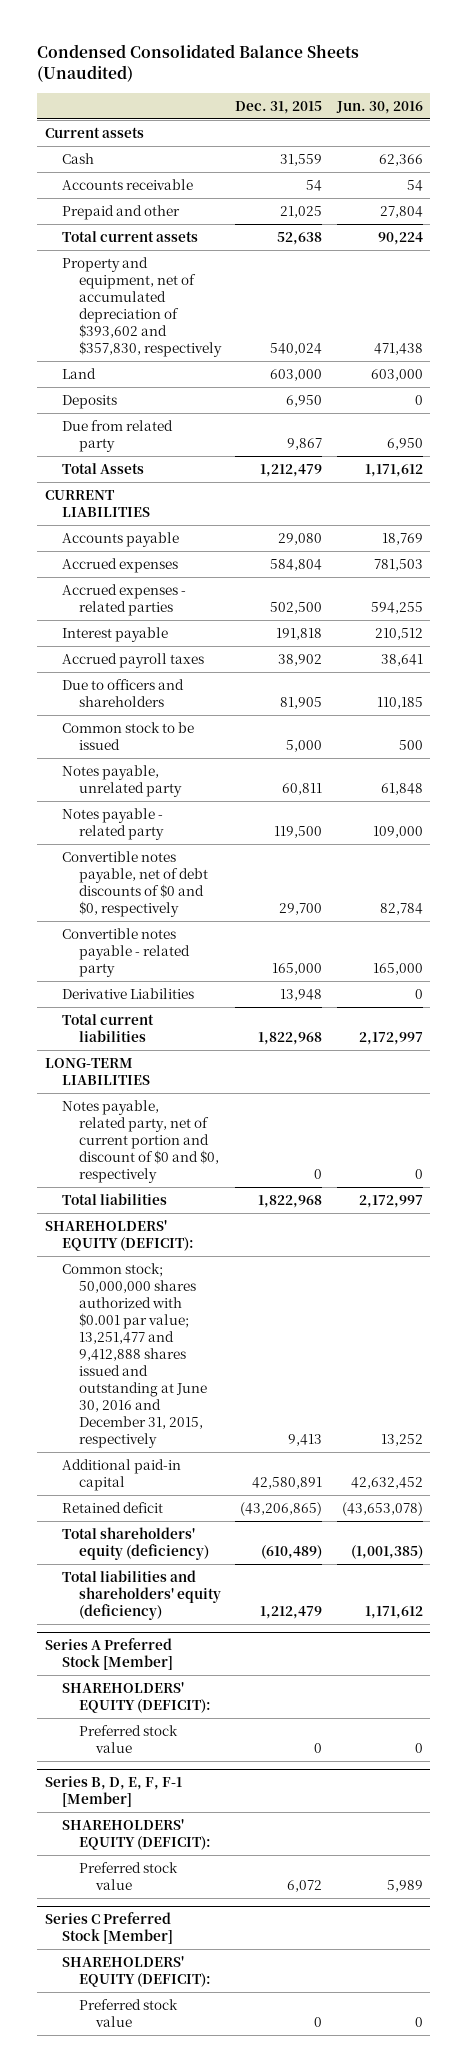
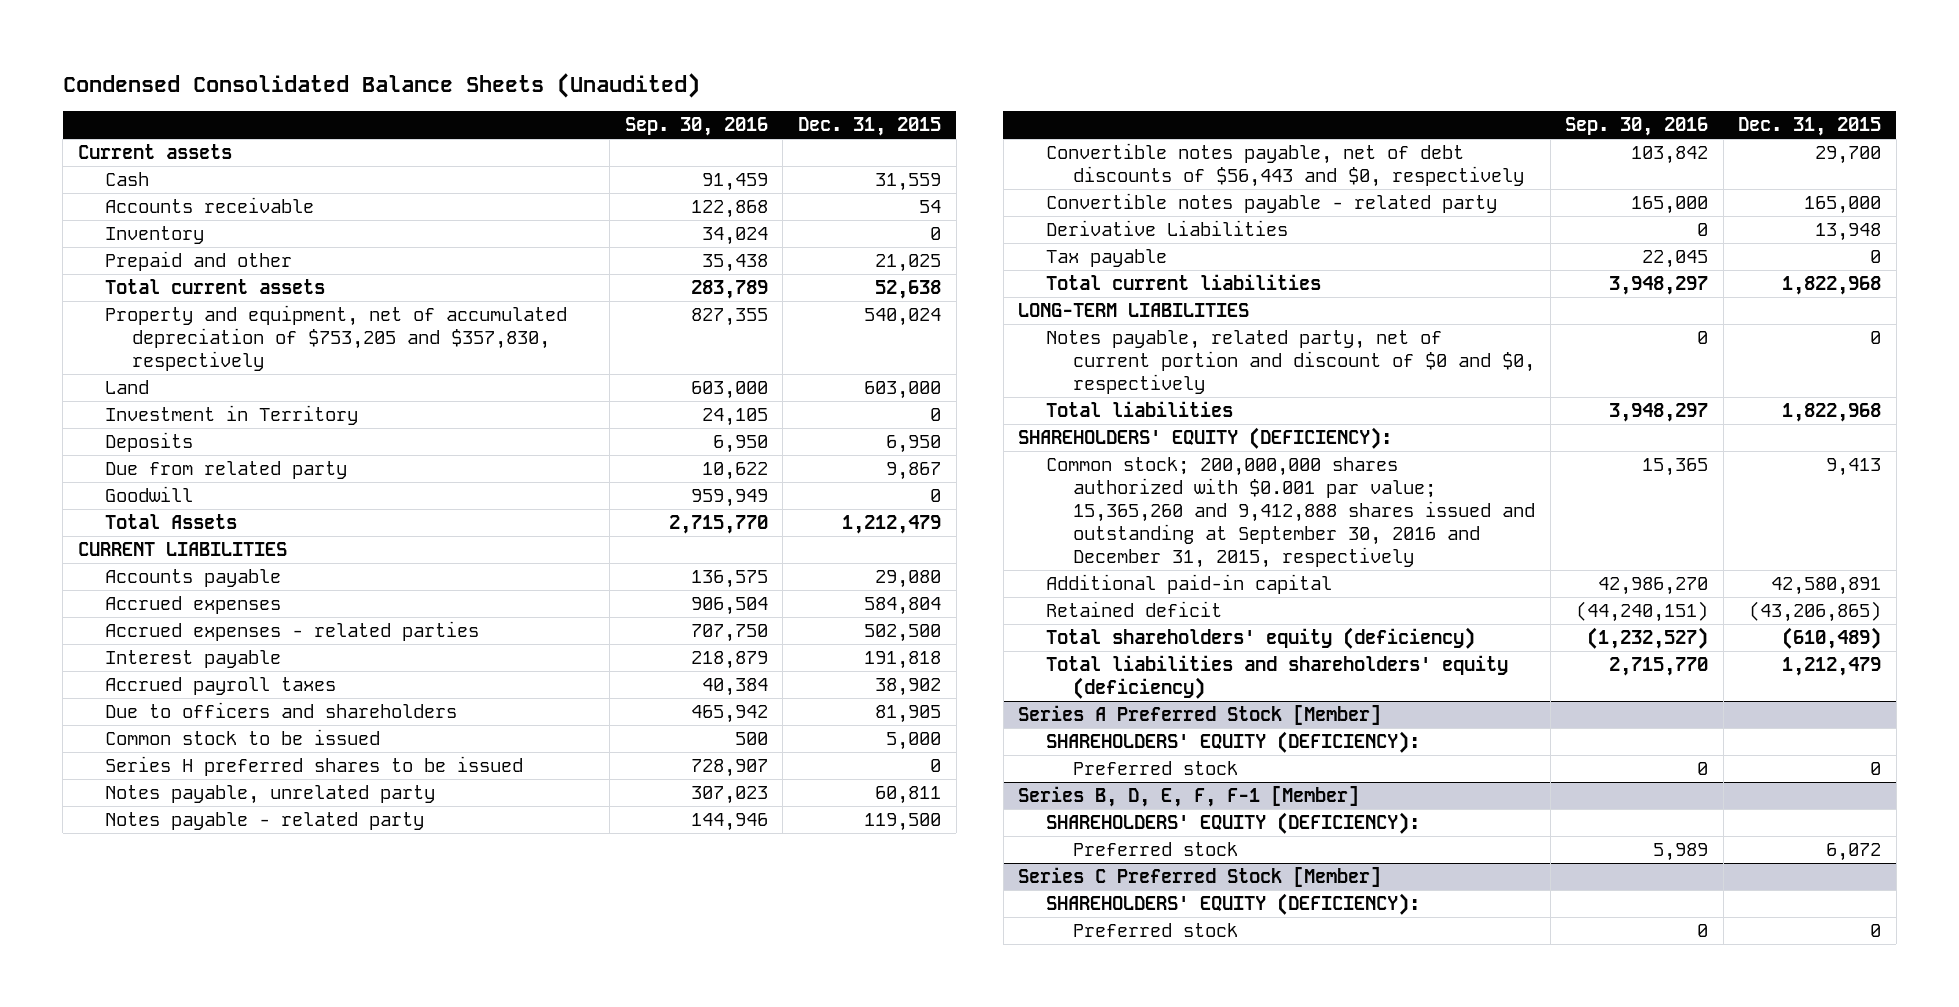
- | Dec. 31, 2015 | Jun. 30, 2016
+ | Sep. 30, 2016 | Dec. 31, 2015
+ Inventory | 34,024 | 0
- Property and equipment, net of accumulated depreciation of $393,602 and $357,830, respectively | 540,024 | 471,438
+ Property and equipment, net of accumulated depreciation of $753,205 and $357,830, respectively | 827,355 | 540,024
+ Investment in Territory | 24,105 | 0
+ Goodwill | 959,949 | 0
+ Series H preferred shares to be issued | 728,907 | 0
- Convertible notes payable, net of debt discounts of $0 and $0, respectively | 29,700 | 82,784
+ Convertible notes payable, net of debt discounts of $56,443 and $0, respectively | 103,842 | 29,700
+ Tax payable | 22,045 | 0
- SHAREHOLDERS' EQUITY (DEFICIT):
- Common stock; 50,000,000 shares authorized with $0.001 par value; 13,251,477 and 9,412,888 shares issued and outstanding at June 30, 2016 and December 31, 2015, respectively | 9,413 | 13,252
+ SHAREHOLDERS' EQUITY (DEFICIENCY):
+ Common stock; 200,000,000 shares authorized with $0.001 par value; 15,365,260 and 9,412,888 shares issued and outstanding at September 30, 2016 and December 31, 2015, respectively | 15,365 | 9,413
@ Series A Preferred Stock [Member]
- SHAREHOLDERS' EQUITY (DEFICIT):
- Preferred stock value | 0 | 0
+ SHAREHOLDERS' EQUITY (DEFICIENCY):
+ Preferred stock | 0 | 0
@ Series B, D, E, F, F-1 [Member]
- SHAREHOLDERS' EQUITY (DEFICIT):
- Preferred stock value | 6,072 | 5,989
+ SHAREHOLDERS' EQUITY (DEFICIENCY):
+ Preferred stock | 5,989 | 6,072
@ Series C Preferred Stock [Member]
- SHAREHOLDERS' EQUITY (DEFICIT):
- Preferred stock value | 0 | 0
+ SHAREHOLDERS' EQUITY (DEFICIENCY):
+ Preferred stock | 0 | 0

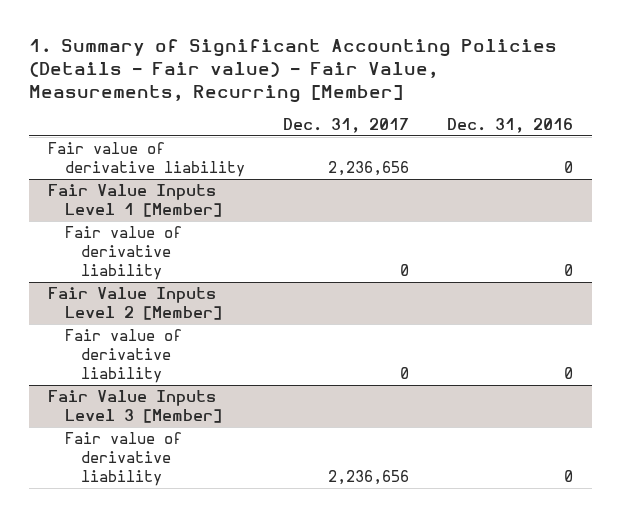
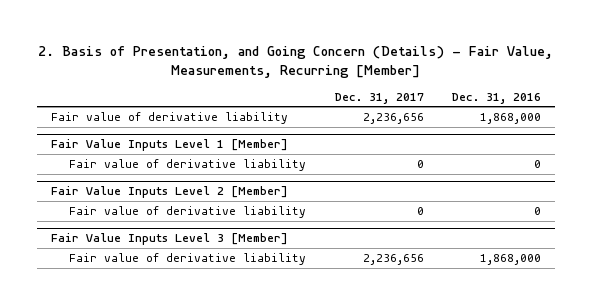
- 1. Summary of Significant Accounting Policies (Details - Fair value) - Fair Value, Measurements, Recurring [Member]
+ 2. Basis of Presentation, and Going Concern (Details) - Fair Value, Measurements, Recurring [Member]
- Fair value of derivative liability | 2,236,656 | 0
+ Fair value of derivative liability | 2,236,656 | 1,868,000
@ Fair Value Inputs Level 3 [Member]
- Fair value of derivative liability | 2,236,656 | 0
+ Fair value of derivative liability | 2,236,656 | 1,868,000

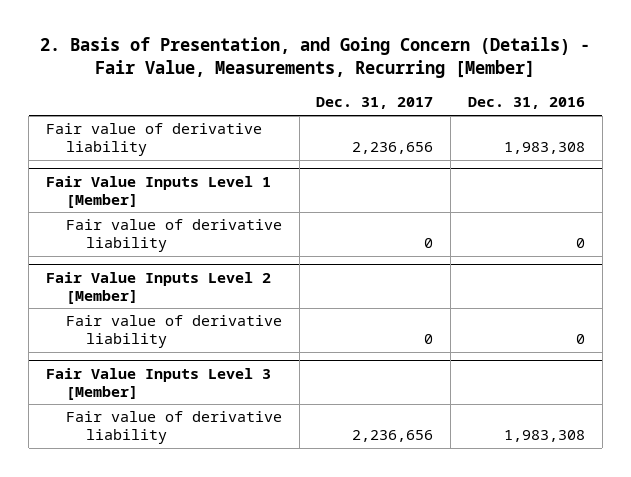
- Fair value of derivative liability | 2,236,656 | 1,868,000
+ Fair value of derivative liability | 2,236,656 | 1,983,308
@ Fair Value Inputs Level 3 [Member]
- Fair value of derivative liability | 2,236,656 | 1,868,000
+ Fair value of derivative liability | 2,236,656 | 1,983,308

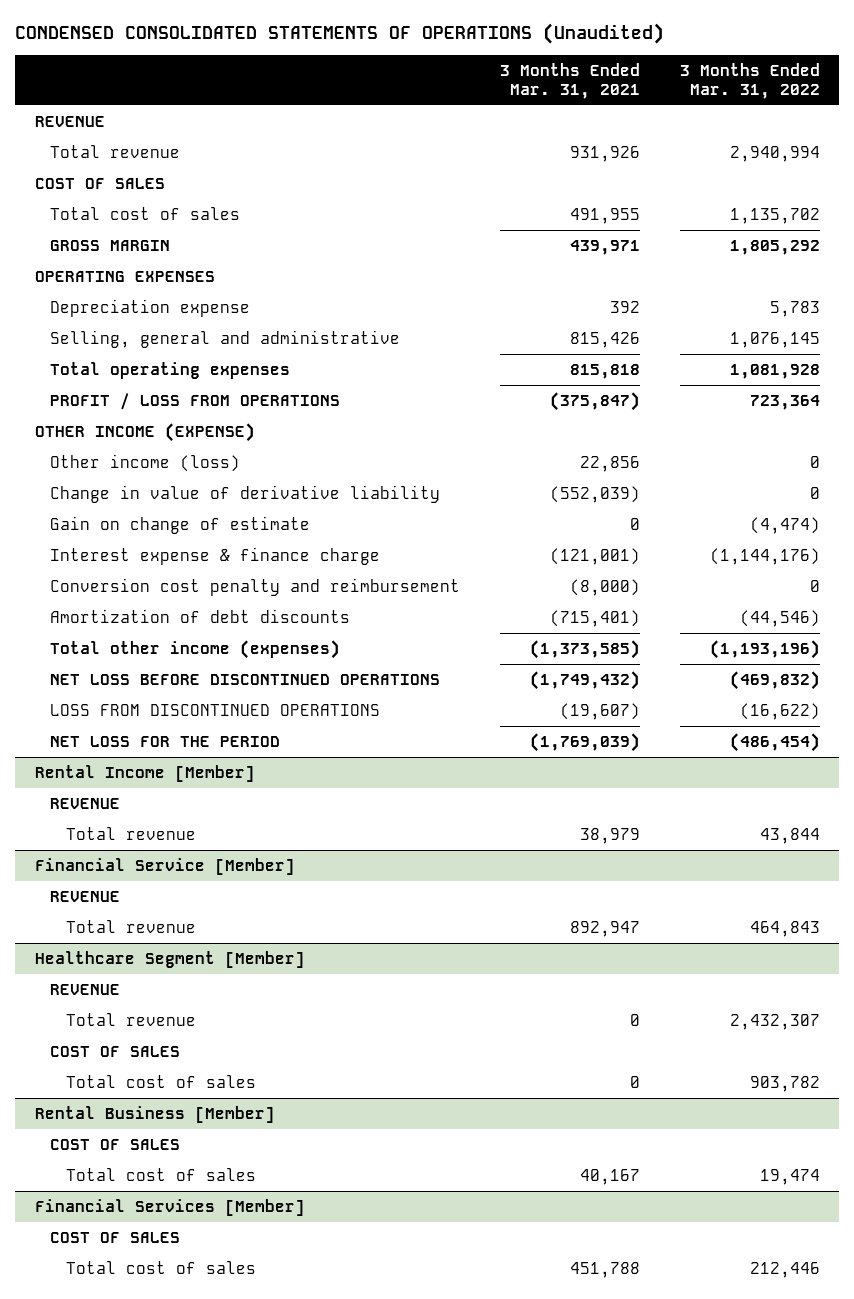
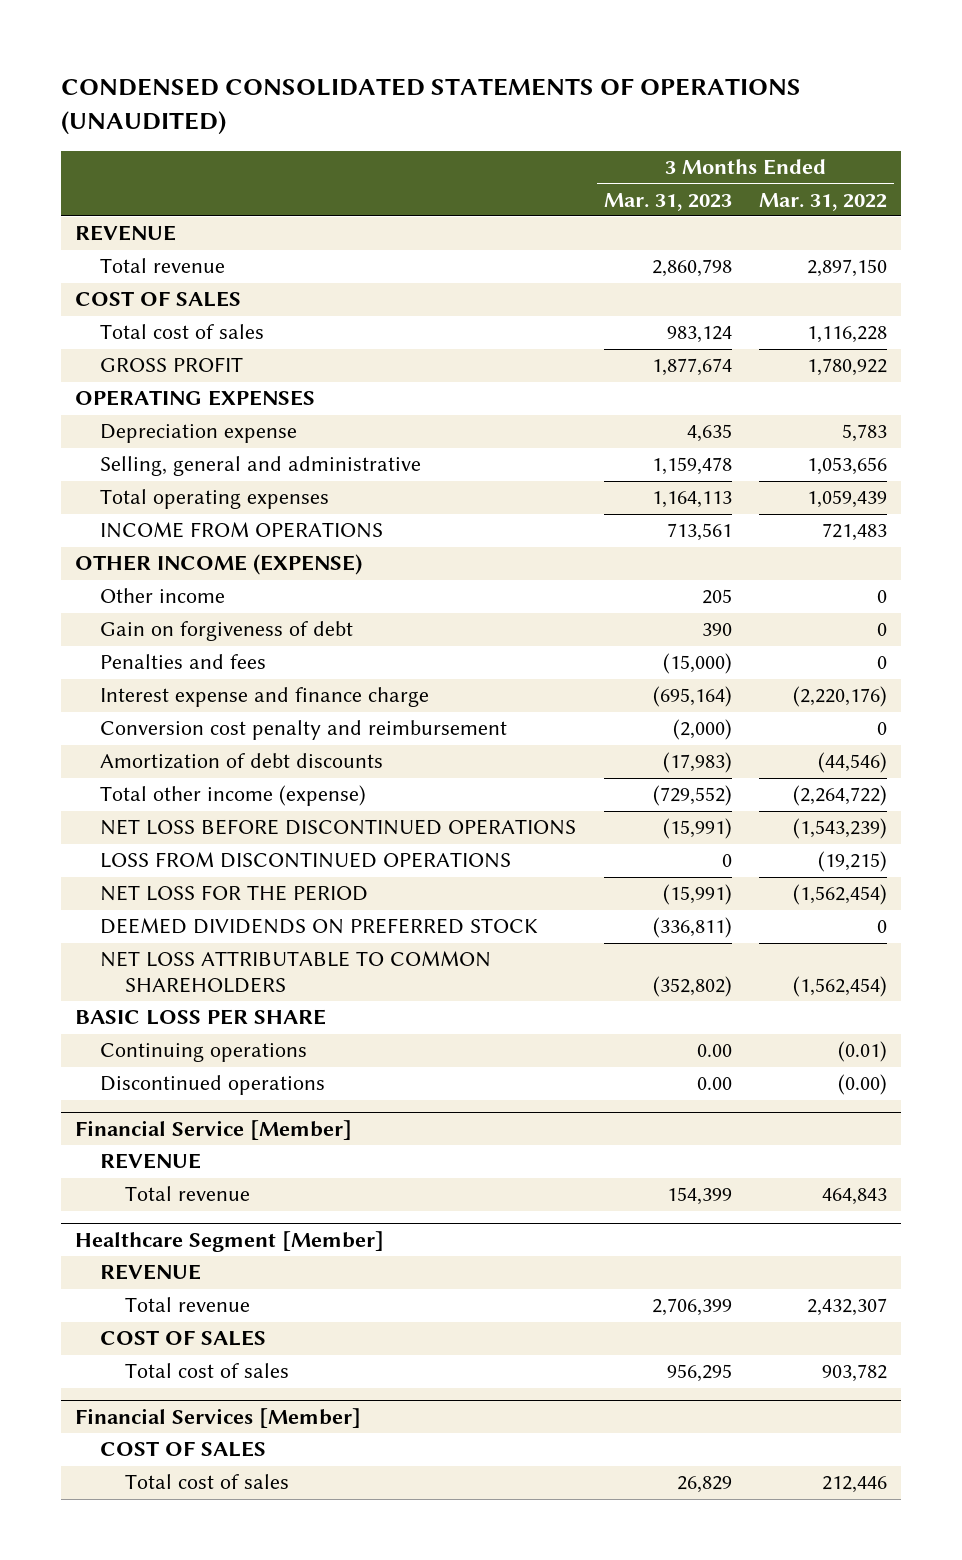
- CONDENSED CONSOLIDATED STATEMENTS OF OPERATIONS (Unaudited)
+ CONDENSED CONSOLIDATED STATEMENTS OF OPERATIONS (UNAUDITED)
- | 3 Months Ended Mar. 31, 2021 | 3 Months Ended Mar. 31, 2022
+ | 3 Months Ended Mar. 31, 2023 | 3 Months Ended Mar. 31, 2022
- Total revenue | 931,926 | 2,940,994
+ Total revenue | 2,860,798 | 2,897,150
- Total cost of sales | 491,955 | 1,135,702
- GROSS MARGIN | 439,971 | 1,805,292
+ Total cost of sales | 983,124 | 1,116,228
+ GROSS PROFIT | 1,877,674 | 1,780,922
- Selling, general and administrative | 815,426 | 1,076,145
- Total operating expenses | 815,818 | 1,081,928
- PROFIT / LOSS FROM OPERATIONS | (375,847) | 723,364
+ Selling, general and administrative | 1,159,478 | 1,053,656
+ Total operating expenses | 1,164,113 | 1,059,439
+ INCOME FROM OPERATIONS | 713,561 | 721,483
- Other income (loss) | 22,856 | 0
- Change in value of derivative liability | (552,039) | 0
- Gain on change of estimate | 0 | (4,474)
- Interest expense & finance charge | (121,001) | (1,144,176)
+ Other income | 205 | 0
+ Gain on forgiveness of debt | 390 | 0
+ Penalties and fees | (15,000) | 0
+ Interest expense and finance charge | (695,164) | (2,220,176)
- Total other income (expenses) | (1,373,585) | (1,193,196)
- NET LOSS BEFORE DISCONTINUED OPERATIONS | (1,749,432) | (469,832)
- LOSS FROM DISCONTINUED OPERATIONS | (19,607) | (16,622)
- NET LOSS FOR THE PERIOD | (1,769,039) | (486,454)
- Rental Income [Member]
- REVENUE
- Total revenue | 38,979 | 43,844
+ Total other income (expense) | (729,552) | (2,264,722)
+ NET LOSS BEFORE DISCONTINUED OPERATIONS | (15,991) | (1,543,239)
+ LOSS FROM DISCONTINUED OPERATIONS | 0 | (19,215)
+ NET LOSS FOR THE PERIOD | (15,991) | (1,562,454)
+ DEEMED DIVIDENDS ON PREFERRED STOCK | (336,811) | 0
+ NET LOSS ATTRIBUTABLE TO COMMON SHAREHOLDERS | (352,802) | (1,562,454)
+ BASIC LOSS PER SHARE
+ Continuing operations | 0.00 | (0.01)
+ Discontinued operations | 0.00 | (0.00)
- Rental Business [Member]
- COST OF SALES
- Total cost of sales | 40,167 | 19,474

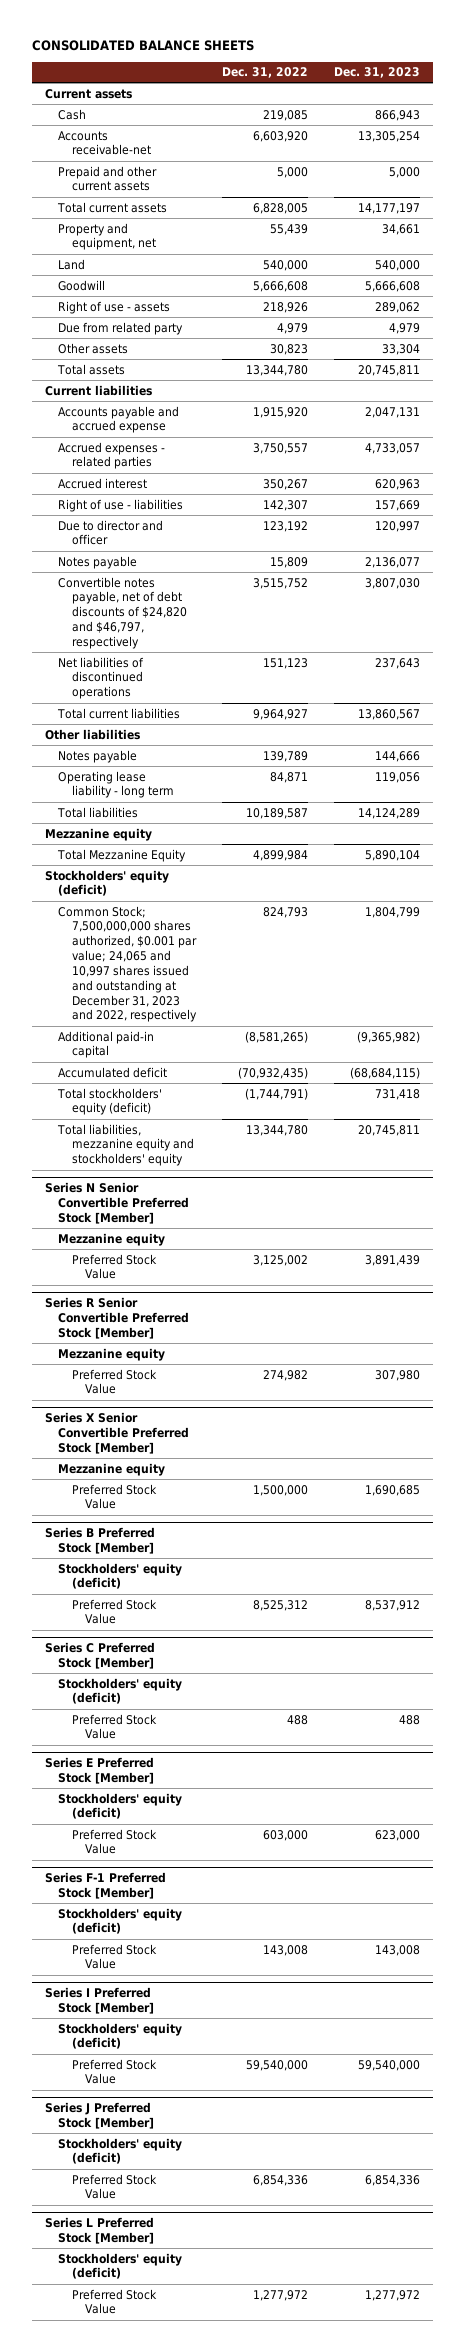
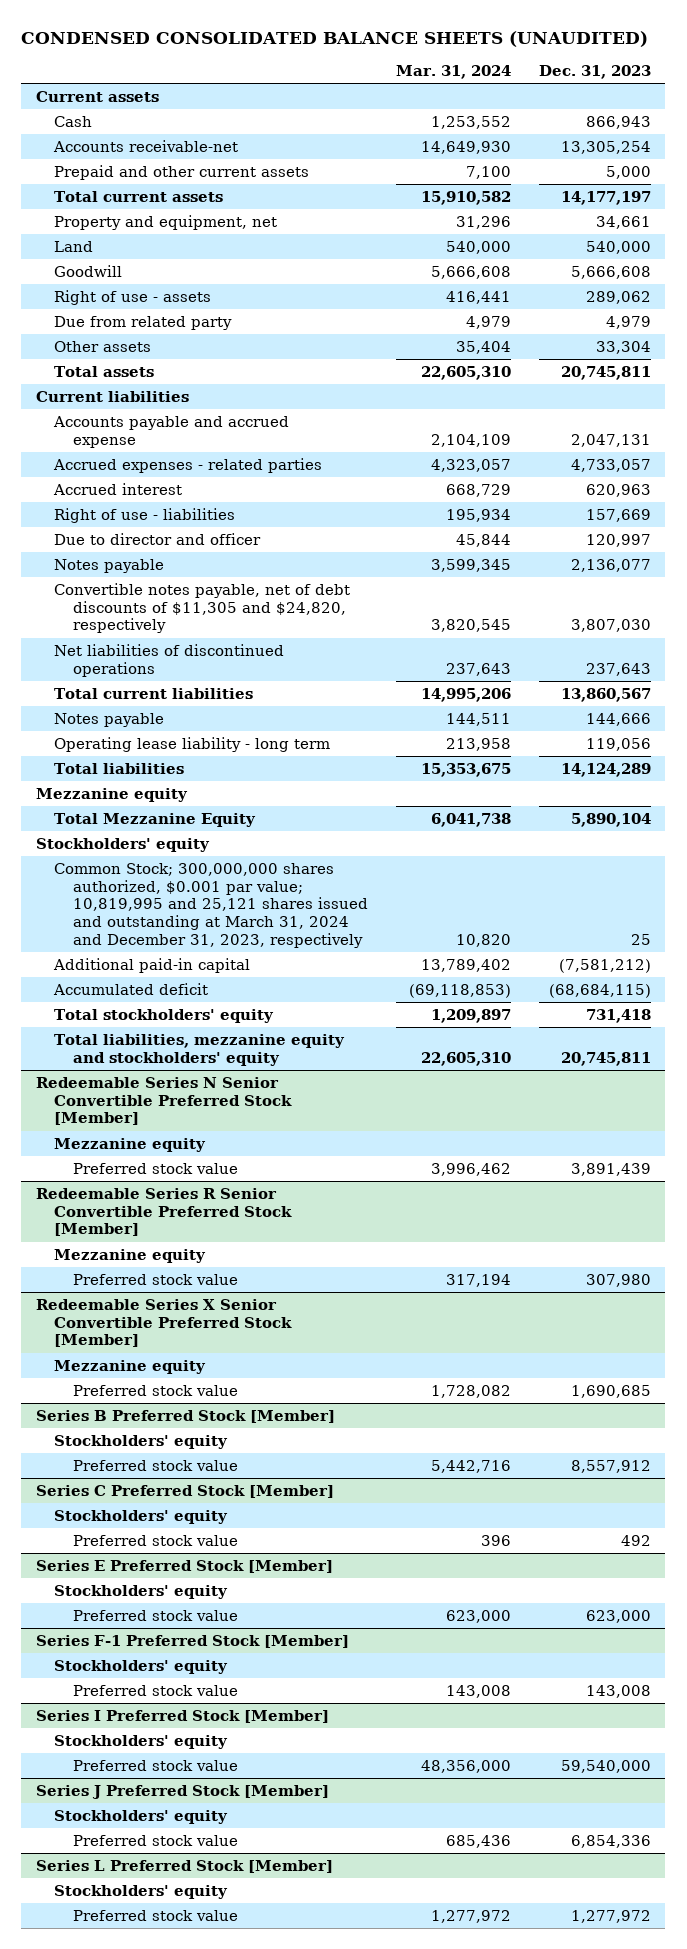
- CONSOLIDATED BALANCE SHEETS
+ CONDENSED CONSOLIDATED BALANCE SHEETS (UNAUDITED)
- | Dec. 31, 2022 | Dec. 31, 2023
+ | Mar. 31, 2024 | Dec. 31, 2023
- Convertible notes payable, net of debt discounts of $24,820 and $46,797, respectively | 3,515,752 | 3,807,030
+ Convertible notes payable, net of debt discounts of $11,305 and $24,820, respectively | 3,820,545 | 3,807,030
- Other liabilities
- Stockholders' equity (deficit)
- Common Stock; 7,500,000,000 shares authorized, $0.001 par value; 24,065 and 10,997 shares issued and outstanding at December 31, 2023 and 2022, respectively | 824,793 | 1,804,799
- Additional paid-in capital | (8,581,265) | (9,365,982)
+ Stockholders' equity
+ Common Stock; 300,000,000 shares authorized, $0.001 par value; 10,819,995 and 25,121 shares issued and outstanding at March 31, 2024 and December 31, 2023, respectively | 10,820 | 25
+ Additional paid-in capital | 13,789,402 | (7,581,212)
- Total stockholders' equity (deficit) | (1,744,791) | 731,418
+ Total stockholders' equity | 1,209,897 | 731,418
- Series N Senior Convertible Preferred Stock [Member]
+ Redeemable Series N Senior Convertible Preferred Stock [Member]
- Preferred Stock Value | 3,125,002 | 3,891,439
- Series R Senior Convertible Preferred Stock [Member]
+ Preferred stock value | 3,996,462 | 3,891,439
+ Redeemable Series R Senior Convertible Preferred Stock [Member]
- Preferred Stock Value | 274,982 | 307,980
- Series X Senior Convertible Preferred Stock [Member]
+ Preferred stock value | 317,194 | 307,980
+ Redeemable Series X Senior Convertible Preferred Stock [Member]
- Preferred Stock Value | 1,500,000 | 1,690,685
+ Preferred stock value | 1,728,082 | 1,690,685
@ Series B Preferred Stock [Member]
- Stockholders' equity (deficit)
- Preferred Stock Value | 8,525,312 | 8,537,912
+ Stockholders' equity
+ Preferred stock value | 5,442,716 | 8,557,912
@ Series C Preferred Stock [Member]
- Stockholders' equity (deficit)
- Preferred Stock Value | 488 | 488
+ Stockholders' equity
+ Preferred stock value | 396 | 492
@ Series E Preferred Stock [Member]
- Stockholders' equity (deficit)
- Preferred Stock Value | 603,000 | 623,000
+ Stockholders' equity
+ Preferred stock value | 623,000 | 623,000
@ Series F-1 Preferred Stock [Member]
- Stockholders' equity (deficit)
- Preferred Stock Value | 143,008 | 143,008
+ Stockholders' equity
+ Preferred stock value | 143,008 | 143,008
@ Series I Preferred Stock [Member]
- Stockholders' equity (deficit)
- Preferred Stock Value | 59,540,000 | 59,540,000
+ Stockholders' equity
+ Preferred stock value | 48,356,000 | 59,540,000
@ Series J Preferred Stock [Member]
- Stockholders' equity (deficit)
- Preferred Stock Value | 6,854,336 | 6,854,336
+ Stockholders' equity
+ Preferred stock value | 685,436 | 6,854,336
@ Series L Preferred Stock [Member]
- Stockholders' equity (deficit)
- Preferred Stock Value | 1,277,972 | 1,277,972
+ Stockholders' equity
+ Preferred stock value | 1,277,972 | 1,277,972

